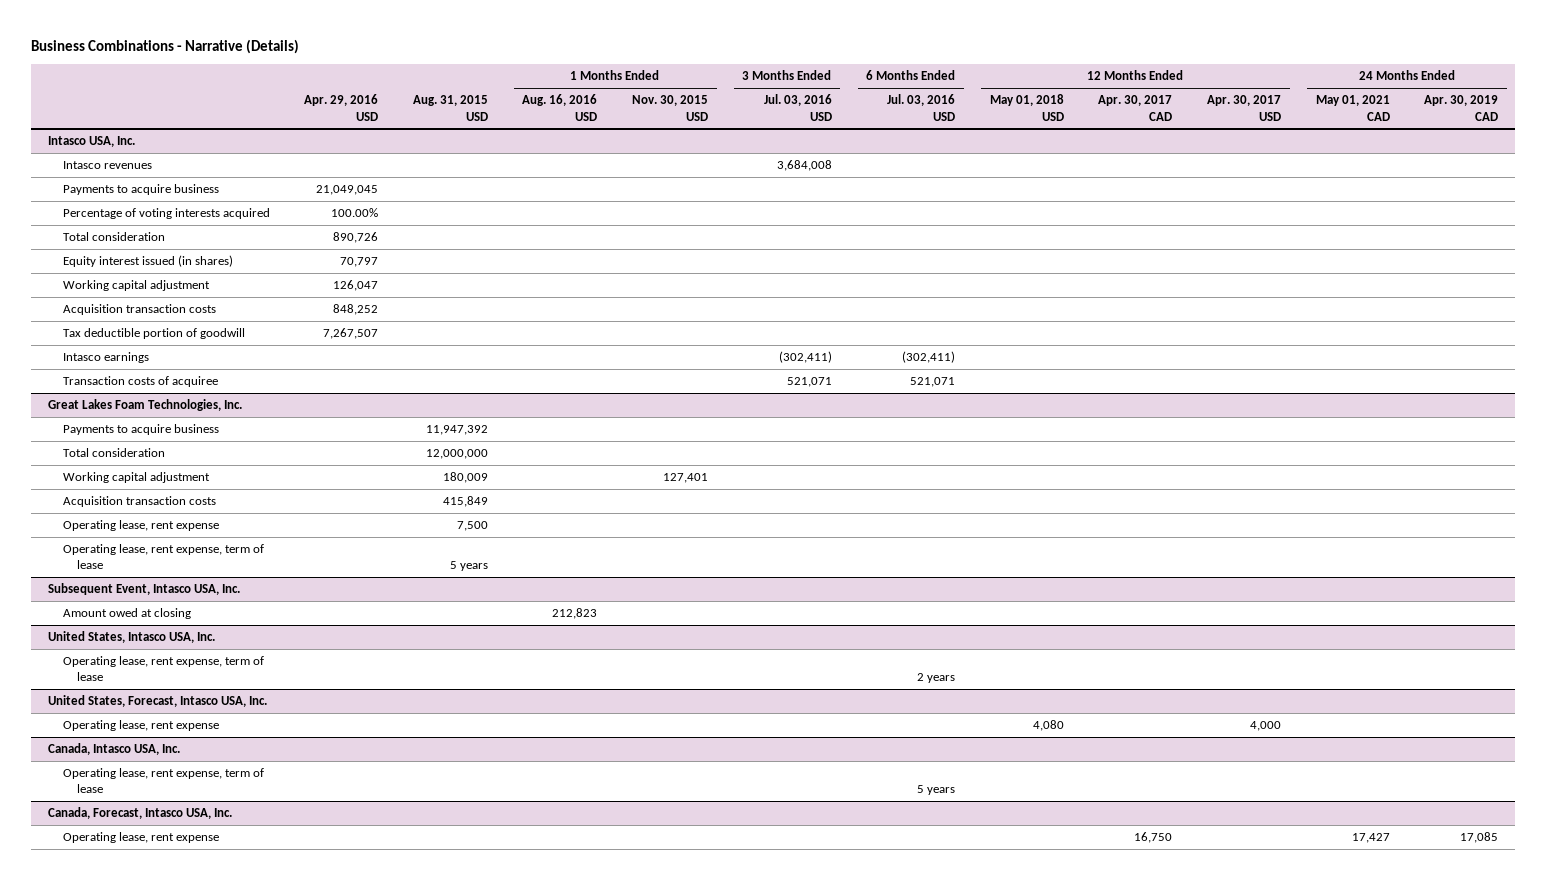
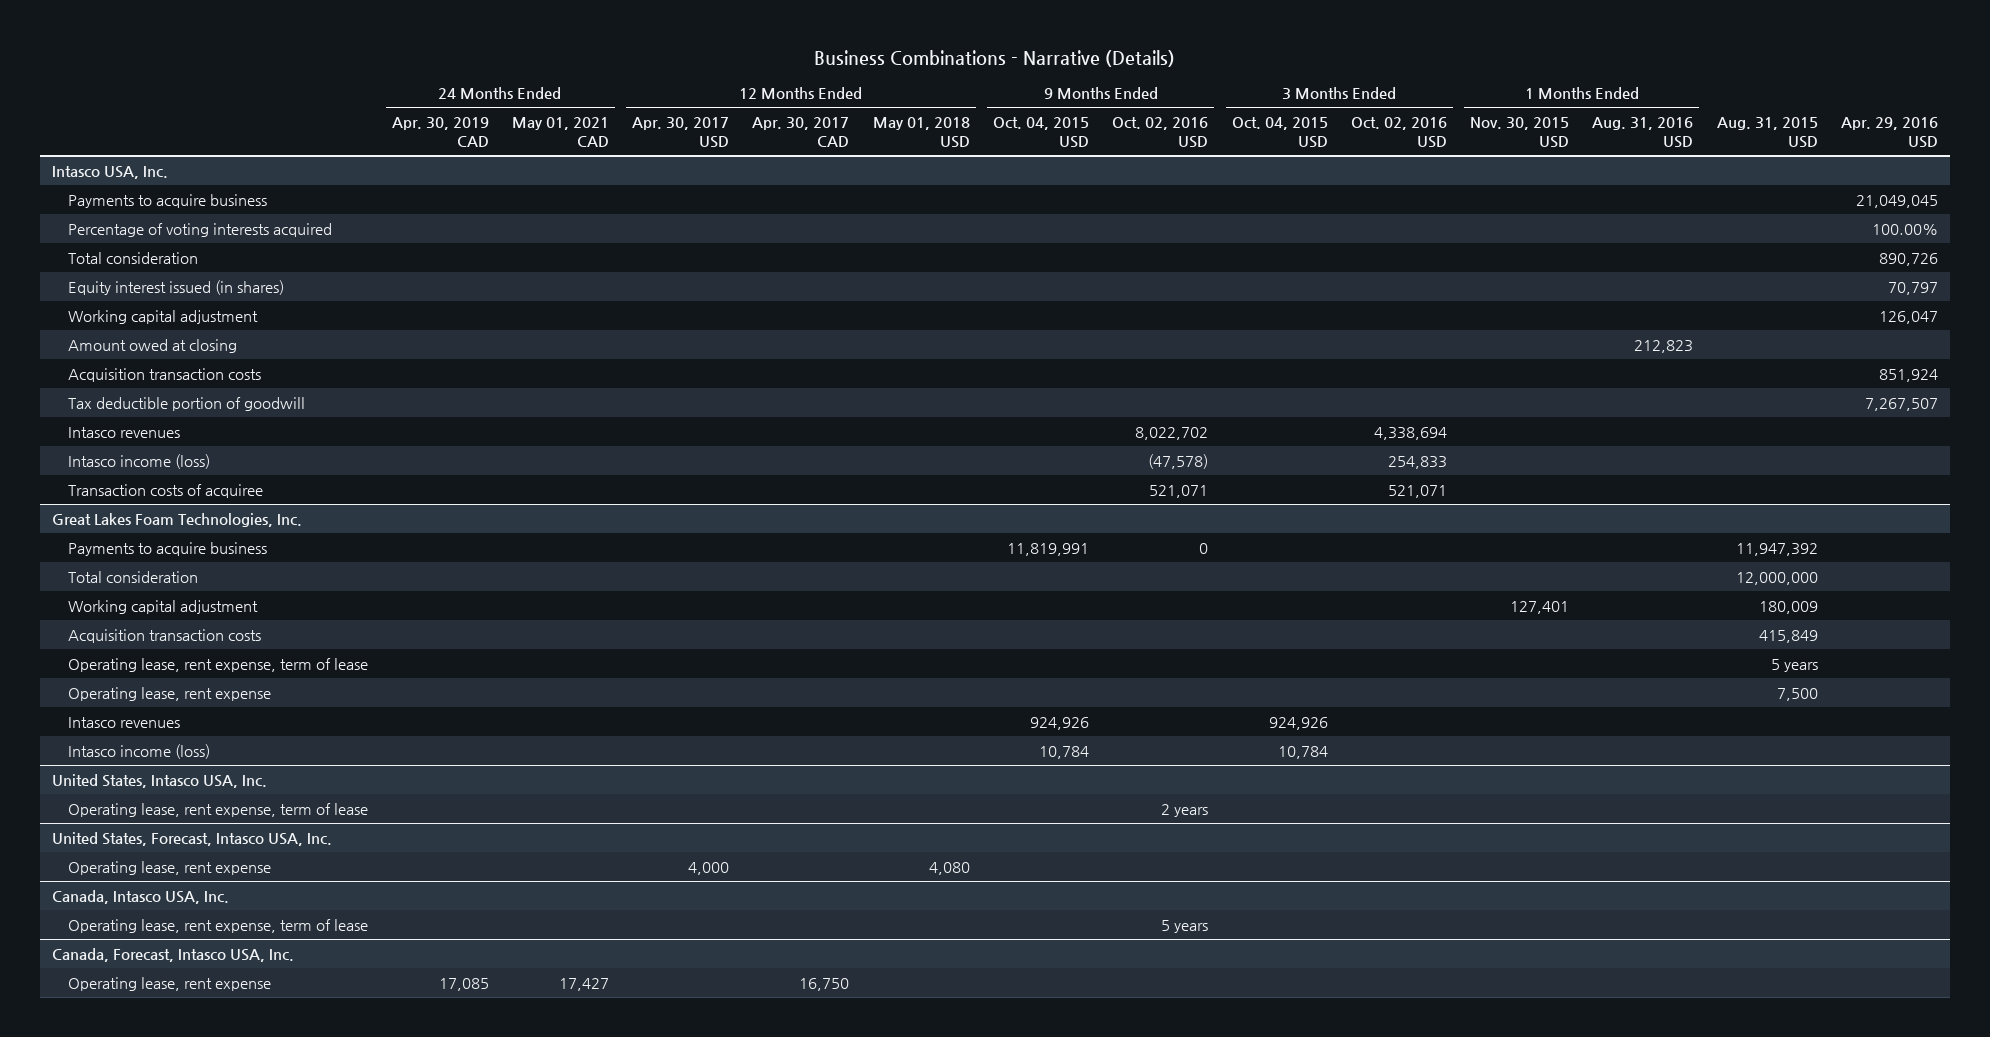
- | Apr. 29, 2016 USD | Aug. 31, 2015 USD | 1 Months Ended Aug. 16, 2016 USD | 1 Months Ended Nov. 30, 2015 USD | 3 Months Ended Jul. 03, 2016 USD | 6 Months Ended Jul. 03, 2016 USD | 12 Months Ended May 01, 2018 USD | 12 Months Ended Apr. 30, 2017 CAD | 12 Months Ended Apr. 30, 2017 USD | 24 Months Ended May 01, 2021 CAD | 24 Months Ended Apr. 30, 2019 CAD
+ | 24 Months Ended Apr. 30, 2019 CAD | 24 Months Ended May 01, 2021 CAD | 12 Months Ended Apr. 30, 2017 USD | 12 Months Ended Apr. 30, 2017 CAD | 12 Months Ended May 01, 2018 USD | 9 Months Ended Oct. 04, 2015 USD | 9 Months Ended Oct. 02, 2016 USD | 3 Months Ended Oct. 04, 2015 USD | 3 Months Ended Oct. 02, 2016 USD | 1 Months Ended Nov. 30, 2015 USD | 1 Months Ended Aug. 31, 2016 USD | Aug. 31, 2015 USD | Apr. 29, 2016 USD
@ Intasco USA, Inc.
- Acquisition transaction costs | 848,252 | | | | | | | | | |
+ Amount owed at closing | | | | | | | | | | | 212,823 | |
+ Acquisition transaction costs | | | | | | | | | | | | | 851,924
- Intasco earnings | | | | | (302,411) | (302,411) | | | | |
moved down: Intasco revenues | | | | | | | 8,022,702 | | 4,338,694 | | | |
+ Intasco income (loss) | | | | | | | (47,578) | | 254,833 | | | |
- Subsequent Event, Intasco USA, Inc.
- Amount owed at closing | | | 212,823 | | | | | | | |
@ Great Lakes Foam Technologies, Inc.
moved down: Operating lease, rent expense | | | | | | | | | | | | 7,500 |
+ Intasco revenues | | | | | | 924,926 | | 924,926 | | | | |
+ Intasco income (loss) | | | | | | 10,784 | | 10,784 | | | | |

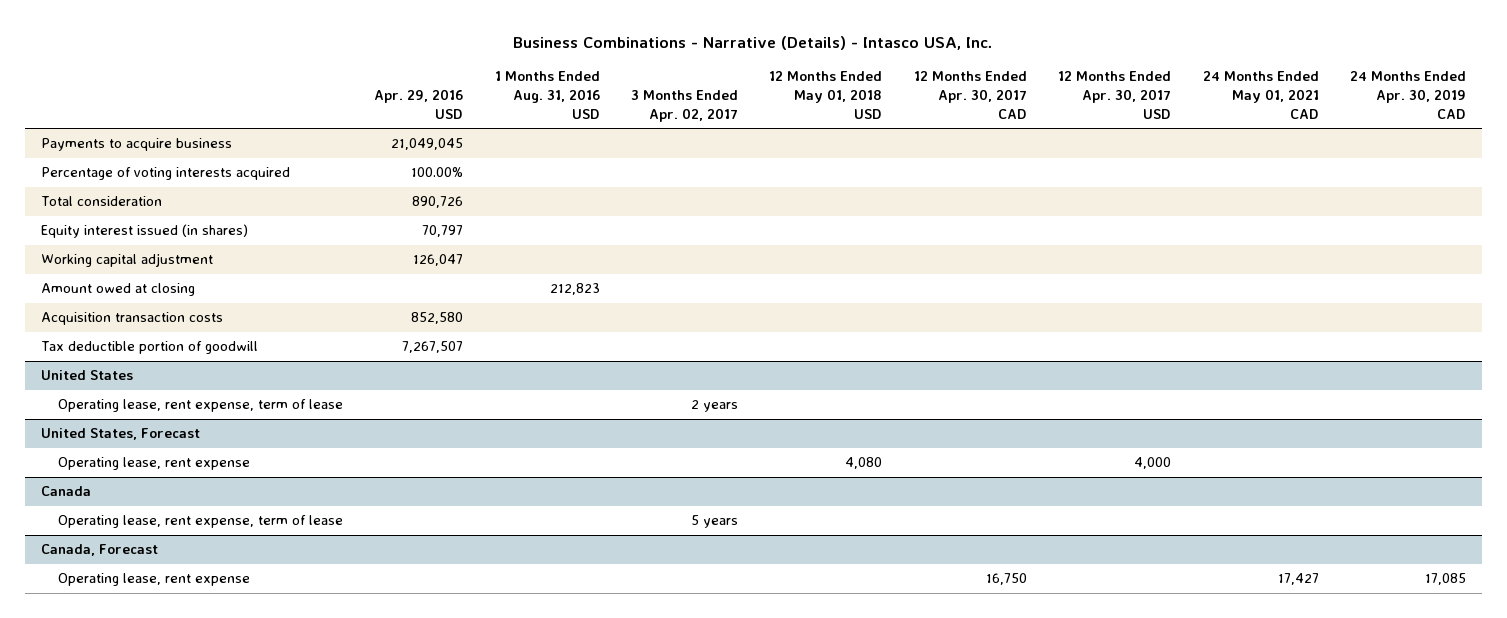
- Business Combinations - Narrative (Details)
+ Business Combinations - Narrative (Details) - Intasco USA, Inc.
- | 24 Months Ended Apr. 30, 2019 CAD | 24 Months Ended May 01, 2021 CAD | 12 Months Ended Apr. 30, 2017 USD | 12 Months Ended Apr. 30, 2017 CAD | 12 Months Ended May 01, 2018 USD | 9 Months Ended Oct. 04, 2015 USD | 9 Months Ended Oct. 02, 2016 USD | 3 Months Ended Oct. 04, 2015 USD | 3 Months Ended Oct. 02, 2016 USD | 1 Months Ended Nov. 30, 2015 USD | 1 Months Ended Aug. 31, 2016 USD | Aug. 31, 2015 USD | Apr. 29, 2016 USD
+ | Apr. 29, 2016 USD | 1 Months Ended Aug. 31, 2016 USD | 3 Months Ended Apr. 02, 2017 | 12 Months Ended May 01, 2018 USD | 12 Months Ended Apr. 30, 2017 CAD | 12 Months Ended Apr. 30, 2017 USD | 24 Months Ended May 01, 2021 CAD | 24 Months Ended Apr. 30, 2019 CAD
- Intasco USA, Inc.
- Acquisition transaction costs | | | | | | | | | | | | | 851,924
+ Acquisition transaction costs | 852,580 | | | | | | |
- Intasco revenues | | | | | | | 8,022,702 | | 4,338,694 | | | |
- Intasco income (loss) | | | | | | | (47,578) | | 254,833 | | | |
- Transaction costs of acquiree | | | | | | | 521,071 | | 521,071 | | | |
- Great Lakes Foam Technologies, Inc.
- Payments to acquire business | | | | | | 11,819,991 | 0 | | | | | 11,947,392 |
- Total consideration | | | | | | | | | | | | 12,000,000 |
- Working capital adjustment | | | | | | | | | | 127,401 | | 180,009 |
- Acquisition transaction costs | | | | | | | | | | | | 415,849 |
- Operating lease, rent expense, term of lease | | | | | | | | | | | | 5 years |
- Operating lease, rent expense | | | | | | | | | | | | 7,500 |
- Intasco revenues | | | | | | 924,926 | | 924,926 | | | | |
- Intasco income (loss) | | | | | | 10,784 | | 10,784 | | | | |
- United States, Intasco USA, Inc.
+ United States
- United States, Forecast, Intasco USA, Inc.
+ United States, Forecast
- Canada, Intasco USA, Inc.
+ Canada
- Canada, Forecast, Intasco USA, Inc.
+ Canada, Forecast

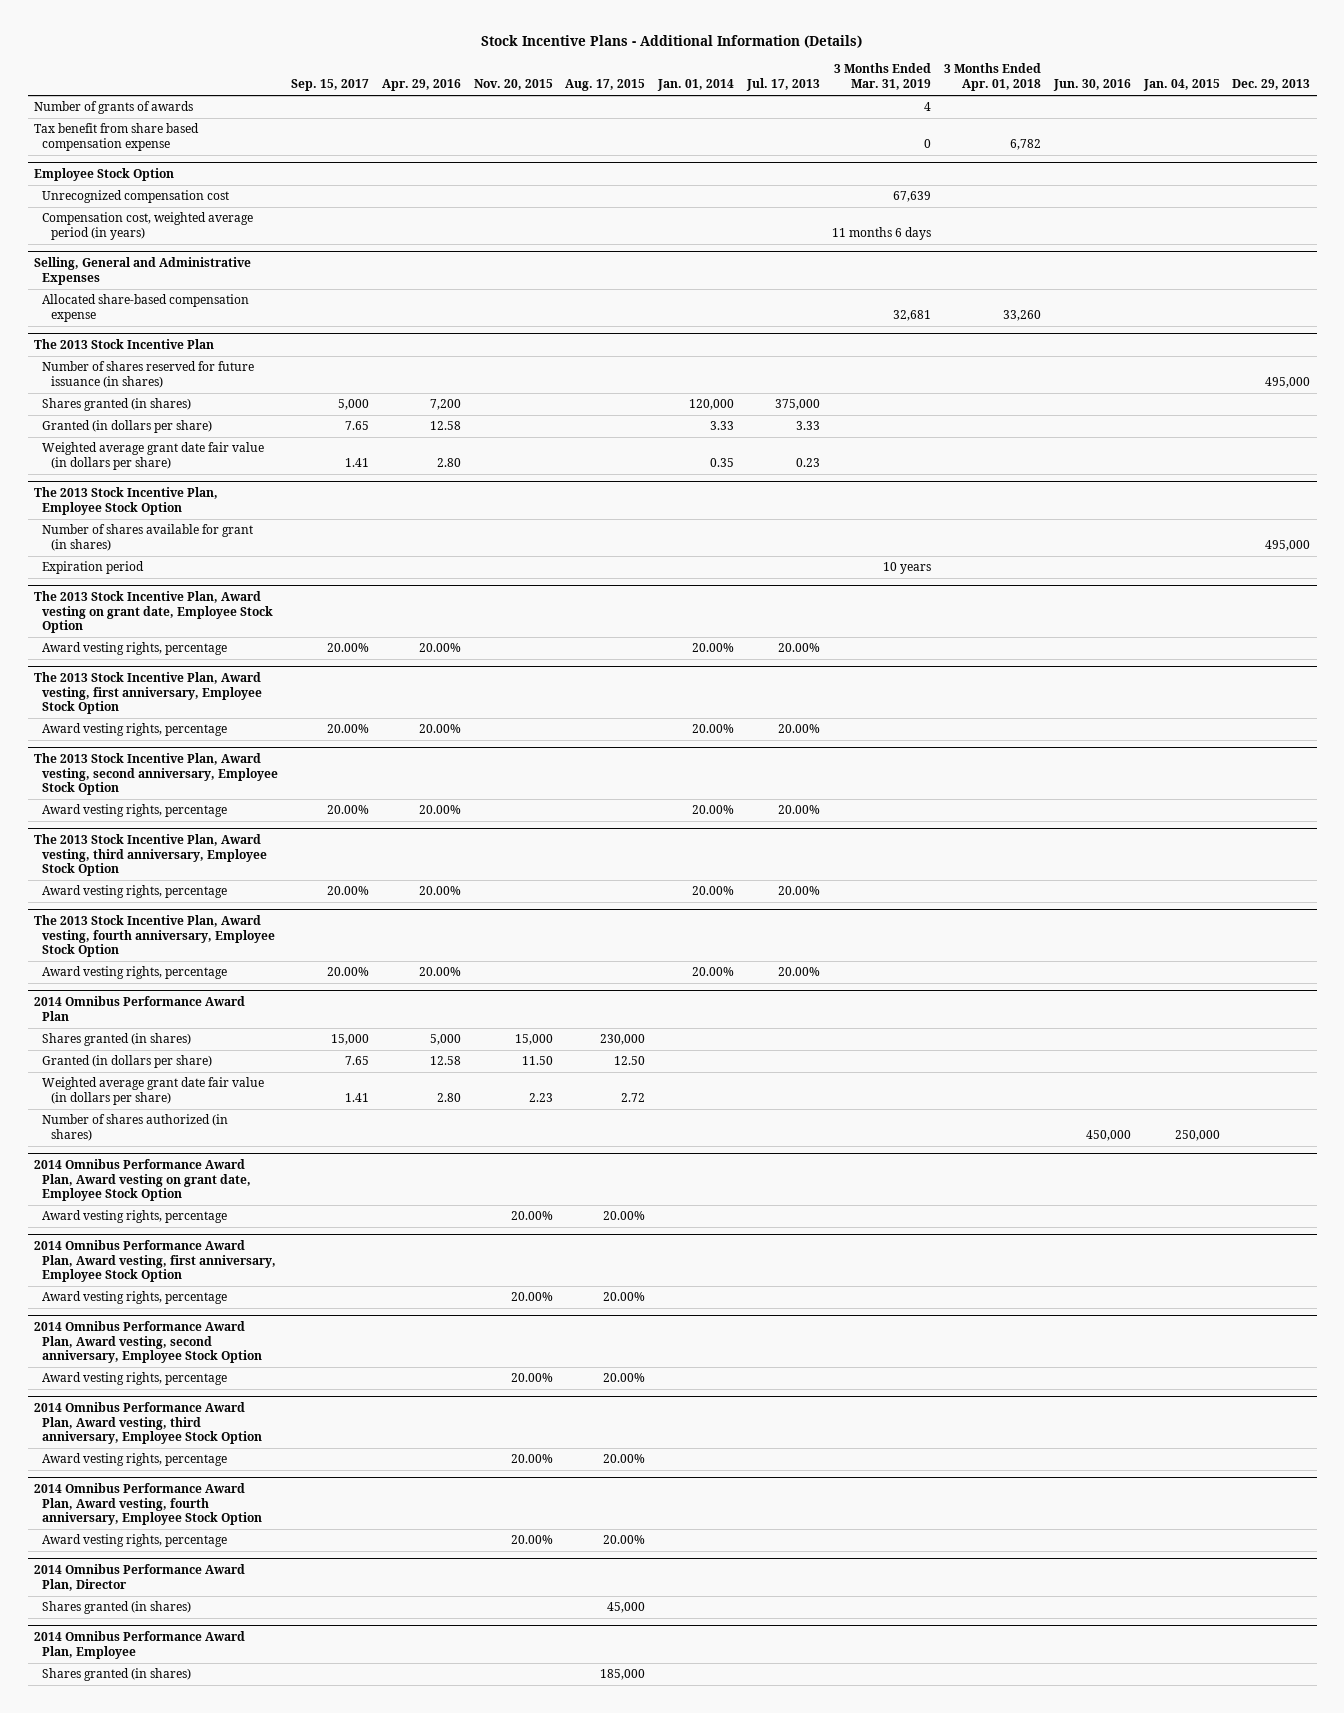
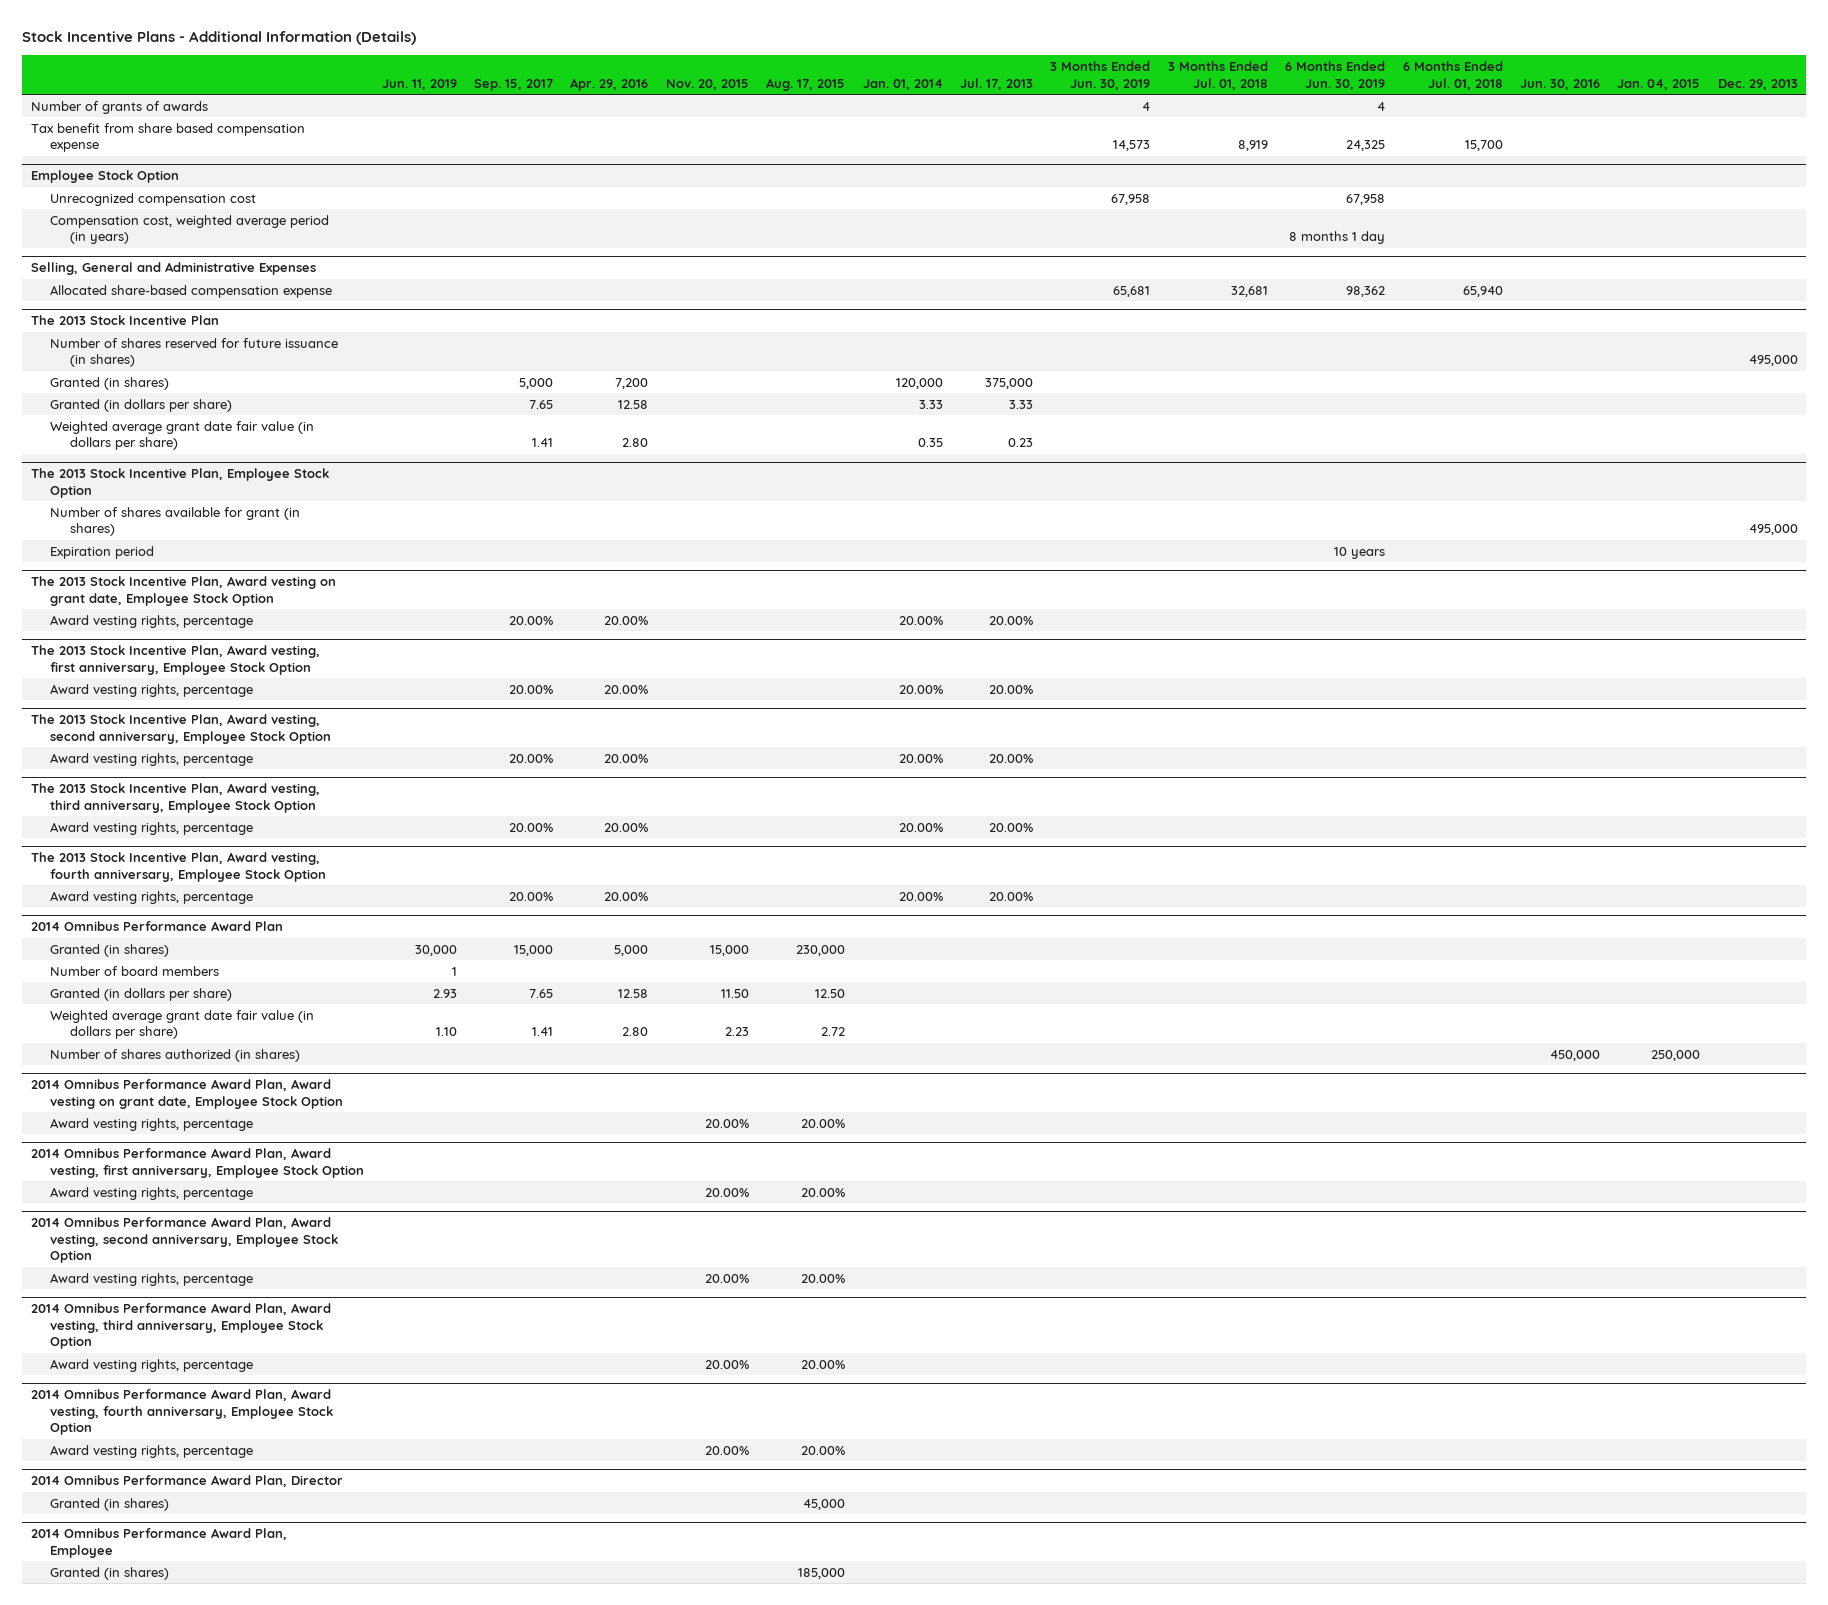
- | Sep. 15, 2017 | Apr. 29, 2016 | Nov. 20, 2015 | Aug. 17, 2015 | Jan. 01, 2014 | Jul. 17, 2013 | 3 Months Ended Mar. 31, 2019 | 3 Months Ended Apr. 01, 2018 | Jun. 30, 2016 | Jan. 04, 2015 | Dec. 29, 2013
+ | Jun. 11, 2019 | Sep. 15, 2017 | Apr. 29, 2016 | Nov. 20, 2015 | Aug. 17, 2015 | Jan. 01, 2014 | Jul. 17, 2013 | 3 Months Ended Jun. 30, 2019 | 3 Months Ended Jul. 01, 2018 | 6 Months Ended Jun. 30, 2019 | 6 Months Ended Jul. 01, 2018 | Jun. 30, 2016 | Jan. 04, 2015 | Dec. 29, 2013
@ The 2013 Stock Incentive Plan
- Shares granted (in shares) | 5,000 | 7,200 | | | 120,000 | 375,000 | | | | |
+ Granted (in shares) | | 5,000 | 7,200 | | | 120,000 | 375,000 | | | | | | |
@ 2014 Omnibus Performance Award Plan
- Shares granted (in shares) | 15,000 | 5,000 | 15,000 | 230,000 | | | | | | |
+ Granted (in shares) | 30,000 | 15,000 | 5,000 | 15,000 | 230,000 | | | | | | | | |
+ Number of board members | 1 | | | | | | | | | | | | |
@ 2014 Omnibus Performance Award Plan, Director
- Shares granted (in shares) | | | | 45,000 | | | | | | |
+ Granted (in shares) | | | | | 45,000 | | | | | | | | |
@ 2014 Omnibus Performance Award Plan, Employee
- Shares granted (in shares) | | | | 185,000 | | | | | | |
+ Granted (in shares) | | | | | 185,000 | | | | | | | | |

